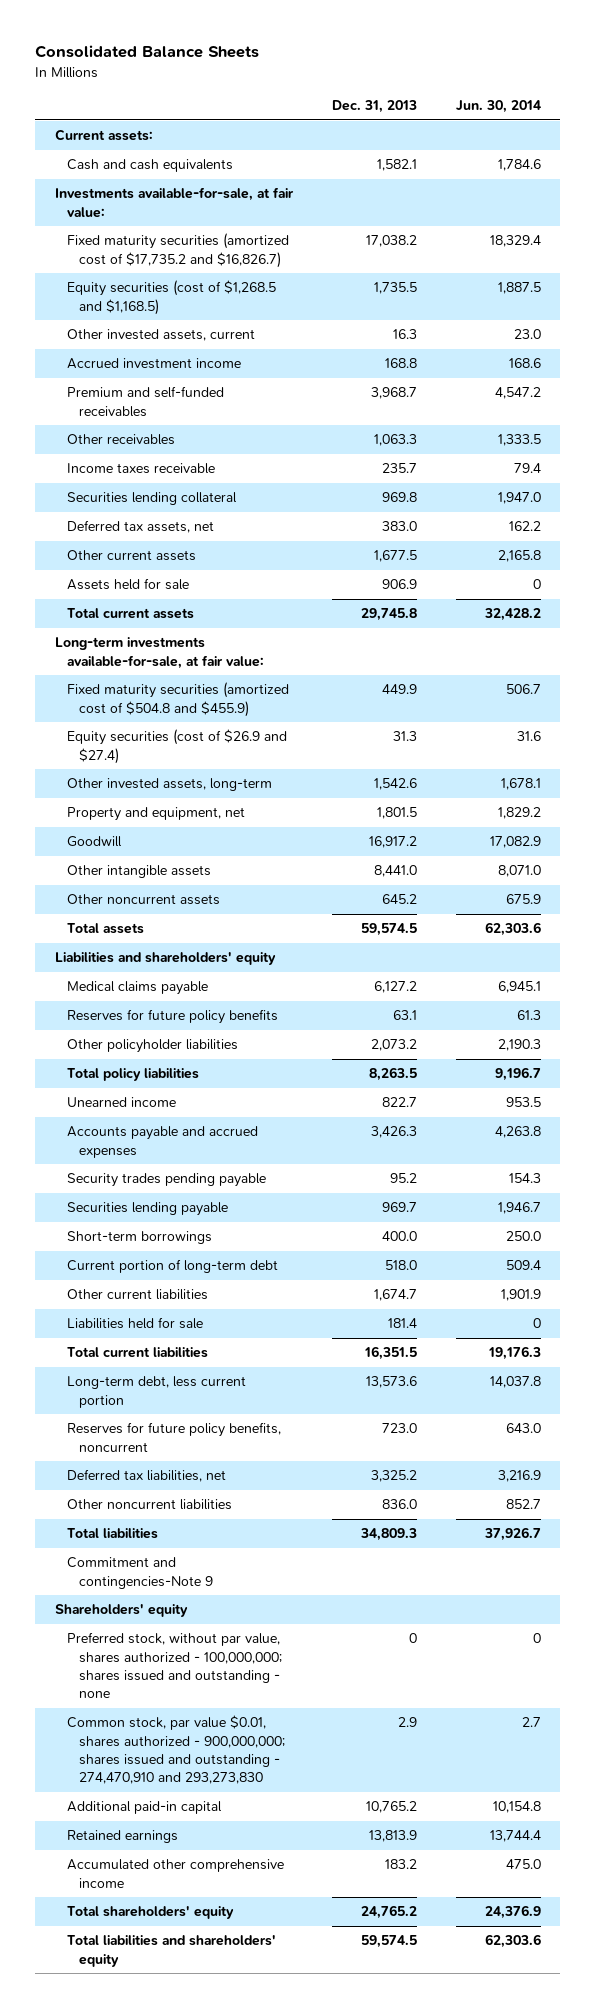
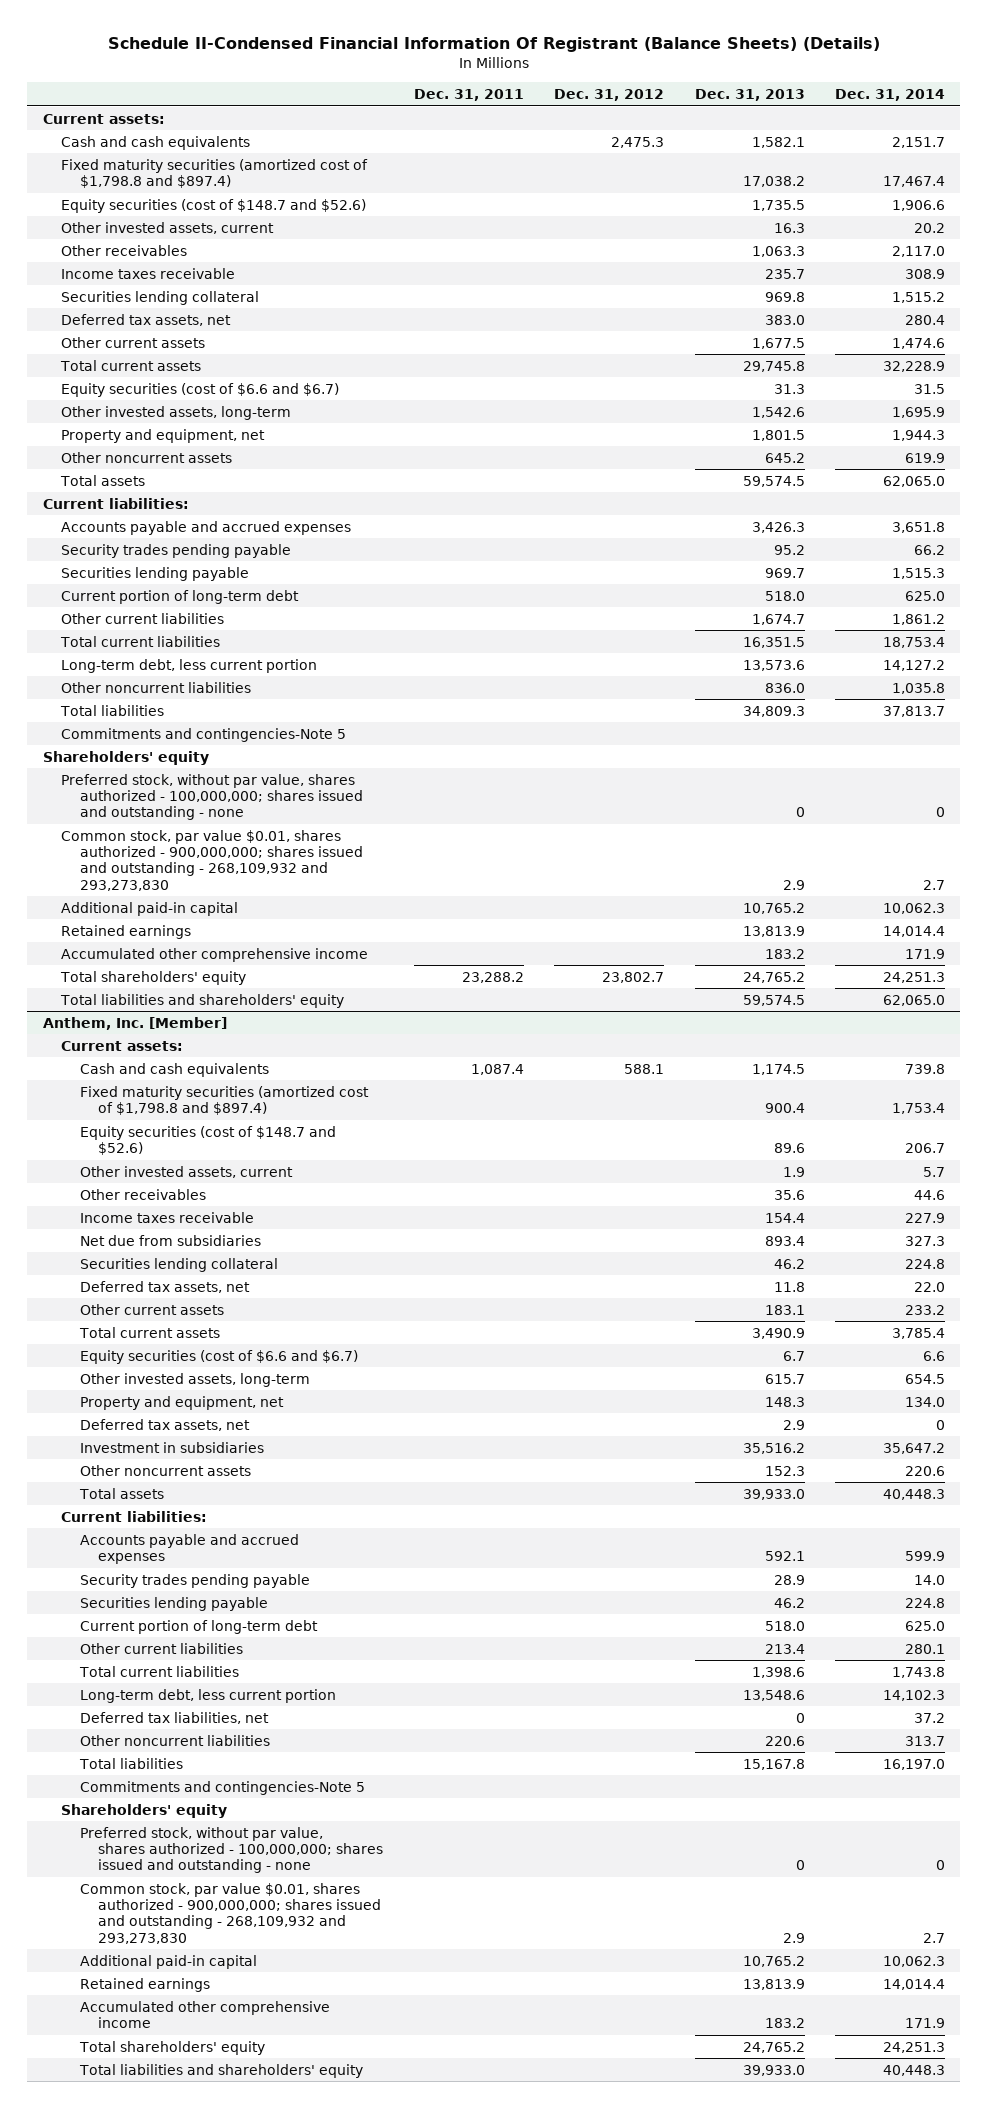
- Consolidated Balance Sheets
+ Schedule II-Condensed Financial Information Of Registrant (Balance Sheets) (Details)
- | Dec. 31, 2013 | Jun. 30, 2014
+ | Dec. 31, 2011 | Dec. 31, 2012 | Dec. 31, 2013 | Dec. 31, 2014
- Investments available-for-sale, at fair value:
- Fixed maturity securities (amortized cost of $17,735.2 and $16,826.7) | 17,038.2 | 18,329.4
- Equity securities (cost of $1,268.5 and $1,168.5) | 1,735.5 | 1,887.5
+ Fixed maturity securities (amortized cost of $1,798.8 and $897.4) | | | 17,038.2 | 17,467.4
+ Equity securities (cost of $148.7 and $52.6) | | | 1,735.5 | 1,906.6
- Accrued investment income | 168.8 | 168.6
- Premium and self-funded receivables | 3,968.7 | 4,547.2
- Assets held for sale | 906.9 | 0
- Long-term investments available-for-sale, at fair value:
- Fixed maturity securities (amortized cost of $504.8 and $455.9) | 449.9 | 506.7
- Equity securities (cost of $26.9 and $27.4) | 31.3 | 31.6
+ Equity securities (cost of $6.6 and $6.7) | | | 31.3 | 31.5
- Goodwill | 16,917.2 | 17,082.9
- Other intangible assets | 8,441.0 | 8,071.0
- Liabilities and shareholders' equity
- Medical claims payable | 6,127.2 | 6,945.1
- Reserves for future policy benefits | 63.1 | 61.3
- Other policyholder liabilities | 2,073.2 | 2,190.3
- Total policy liabilities | 8,263.5 | 9,196.7
- Unearned income | 822.7 | 953.5
+ Current liabilities:
- Short-term borrowings | 400.0 | 250.0
- Liabilities held for sale | 181.4 | 0
- Reserves for future policy benefits, noncurrent | 723.0 | 643.0
- Deferred tax liabilities, net | 3,325.2 | 3,216.9
- Commitment and contingencies-Note 9
+ Commitments and contingencies-Note 5
- Common stock, par value $0.01, shares authorized - 900,000,000; shares issued and outstanding - 274,470,910 and 293,273,830 | 2.9 | 2.7
+ Common stock, par value $0.01, shares authorized - 900,000,000; shares issued and outstanding - 268,109,932 and 293,273,830 | | | 2.9 | 2.7
+ Anthem, Inc. [Member]
+ Current assets:
+ Cash and cash equivalents | 1,087.4 | 588.1 | 1,174.5 | 739.8
+ Fixed maturity securities (amortized cost of $1,798.8 and $897.4) | | | 900.4 | 1,753.4
+ Equity securities (cost of $148.7 and $52.6) | | | 89.6 | 206.7
+ Other invested assets, current | | | 1.9 | 5.7
+ Other receivables | | | 35.6 | 44.6
+ Income taxes receivable | | | 154.4 | 227.9
+ Net due from subsidiaries | | | 893.4 | 327.3
+ Securities lending collateral | | | 46.2 | 224.8
+ Deferred tax assets, net | | | 11.8 | 22.0
+ Other current assets | | | 183.1 | 233.2
+ Total current assets | | | 3,490.9 | 3,785.4
+ Equity securities (cost of $6.6 and $6.7) | | | 6.7 | 6.6
+ Other invested assets, long-term | | | 615.7 | 654.5
+ Property and equipment, net | | | 148.3 | 134.0
+ Deferred tax assets, net | | | 2.9 | 0
+ Investment in subsidiaries | | | 35,516.2 | 35,647.2
+ Other noncurrent assets | | | 152.3 | 220.6
+ Total assets | | | 39,933.0 | 40,448.3
+ Current liabilities:
+ Accounts payable and accrued expenses | | | 592.1 | 599.9
+ Security trades pending payable | | | 28.9 | 14.0
+ Securities lending payable | | | 46.2 | 224.8
+ Current portion of long-term debt | | | 518.0 | 625.0
+ Other current liabilities | | | 213.4 | 280.1
+ Total current liabilities | | | 1,398.6 | 1,743.8
+ Long-term debt, less current portion | | | 13,548.6 | 14,102.3
+ Deferred tax liabilities, net | | | 0 | 37.2
+ Other noncurrent liabilities | | | 220.6 | 313.7
+ Total liabilities | | | 15,167.8 | 16,197.0
+ Commitments and contingencies-Note 5
+ Shareholders' equity
+ Preferred stock, without par value, shares authorized - 100,000,000; shares issued and outstanding - none | | | 0 | 0
+ Common stock, par value $0.01, shares authorized - 900,000,000; shares issued and outstanding - 268,109,932 and 293,273,830 | | | 2.9 | 2.7
+ Additional paid-in capital | | | 10,765.2 | 10,062.3
+ Retained earnings | | | 13,813.9 | 14,014.4
+ Accumulated other comprehensive income | | | 183.2 | 171.9
+ Total shareholders' equity | | | 24,765.2 | 24,251.3
+ Total liabilities and shareholders' equity | | | 39,933.0 | 40,448.3

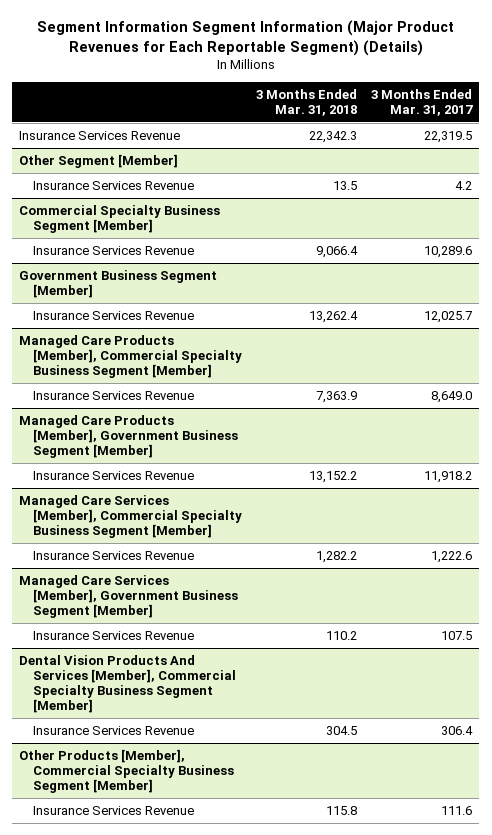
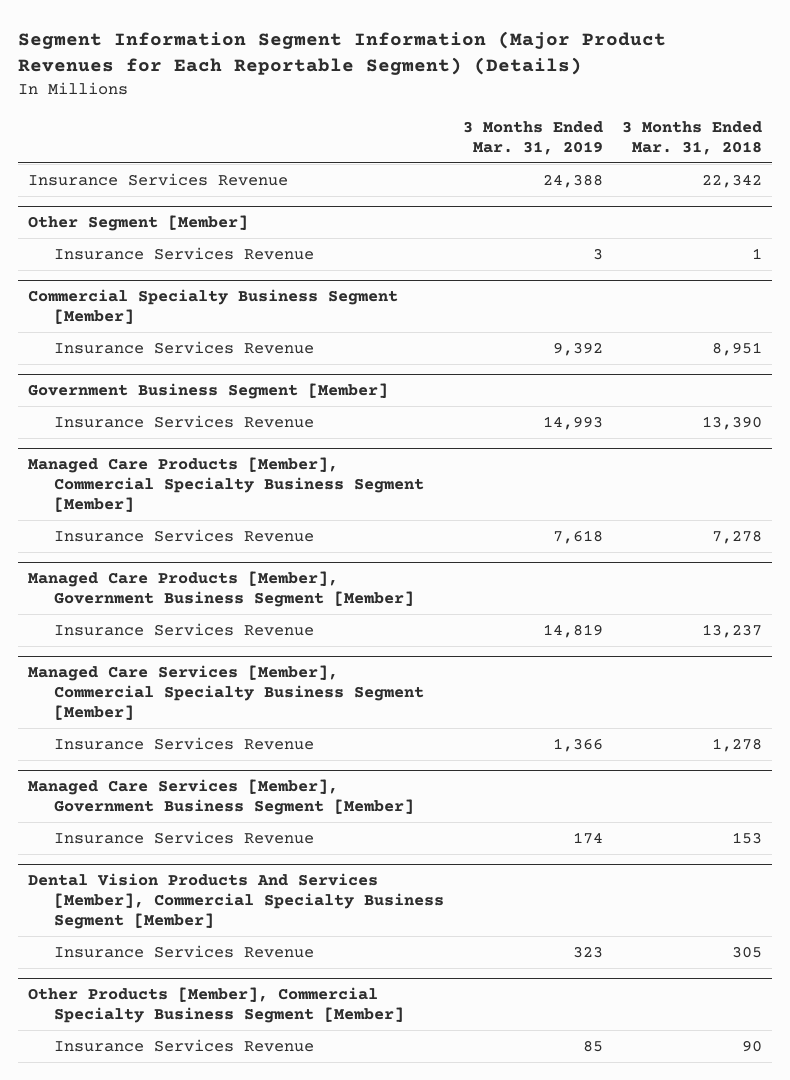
- | 3 Months Ended Mar. 31, 2018 | 3 Months Ended Mar. 31, 2017
+ | 3 Months Ended Mar. 31, 2019 | 3 Months Ended Mar. 31, 2018
- Insurance Services Revenue | 22,342.3 | 22,319.5
+ Insurance Services Revenue | 24,388 | 22,342
@ Other Segment [Member]
- Insurance Services Revenue | 13.5 | 4.2
+ Insurance Services Revenue | 3 | 1
@ Commercial Specialty Business Segment [Member]
- Insurance Services Revenue | 9,066.4 | 10,289.6
+ Insurance Services Revenue | 9,392 | 8,951
@ Government Business Segment [Member]
- Insurance Services Revenue | 13,262.4 | 12,025.7
+ Insurance Services Revenue | 14,993 | 13,390
@ Managed Care Products [Member], Commercial Specialty Business Segment [Member]
- Insurance Services Revenue | 7,363.9 | 8,649.0
+ Insurance Services Revenue | 7,618 | 7,278
@ Managed Care Products [Member], Government Business Segment [Member]
- Insurance Services Revenue | 13,152.2 | 11,918.2
+ Insurance Services Revenue | 14,819 | 13,237
@ Managed Care Services [Member], Commercial Specialty Business Segment [Member]
- Insurance Services Revenue | 1,282.2 | 1,222.6
+ Insurance Services Revenue | 1,366 | 1,278
@ Managed Care Services [Member], Government Business Segment [Member]
- Insurance Services Revenue | 110.2 | 107.5
+ Insurance Services Revenue | 174 | 153
@ Dental Vision Products And Services [Member], Commercial Specialty Business Segment [Member]
- Insurance Services Revenue | 304.5 | 306.4
+ Insurance Services Revenue | 323 | 305
@ Other Products [Member], Commercial Specialty Business Segment [Member]
- Insurance Services Revenue | 115.8 | 111.6
+ Insurance Services Revenue | 85 | 90

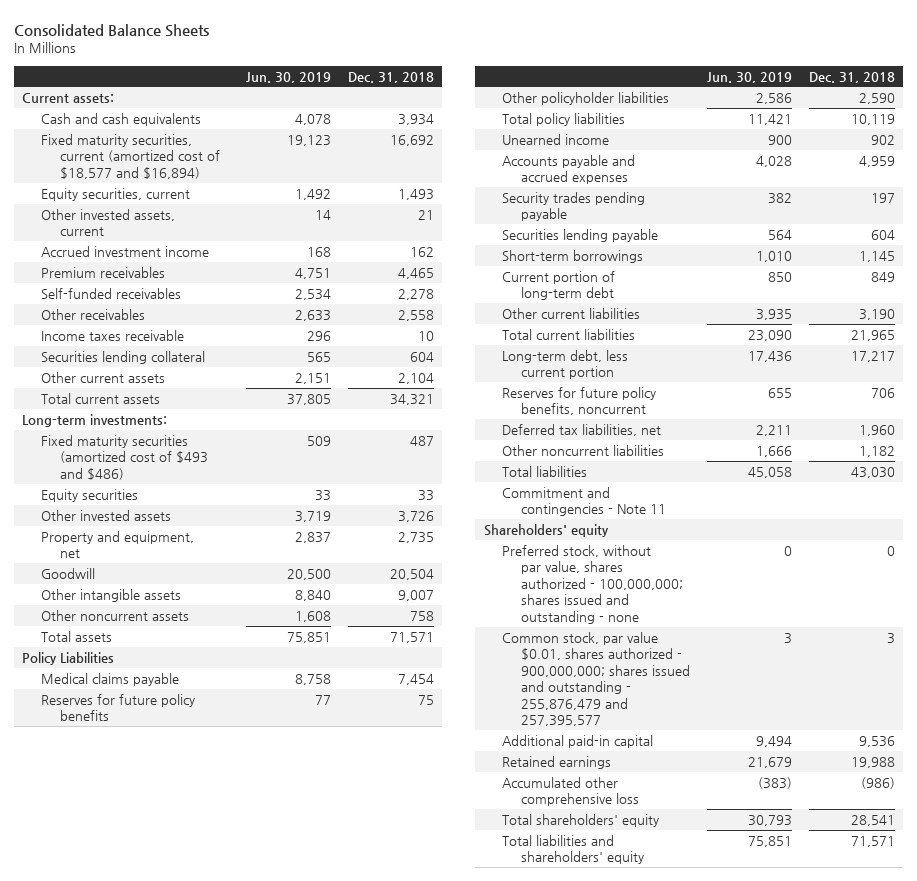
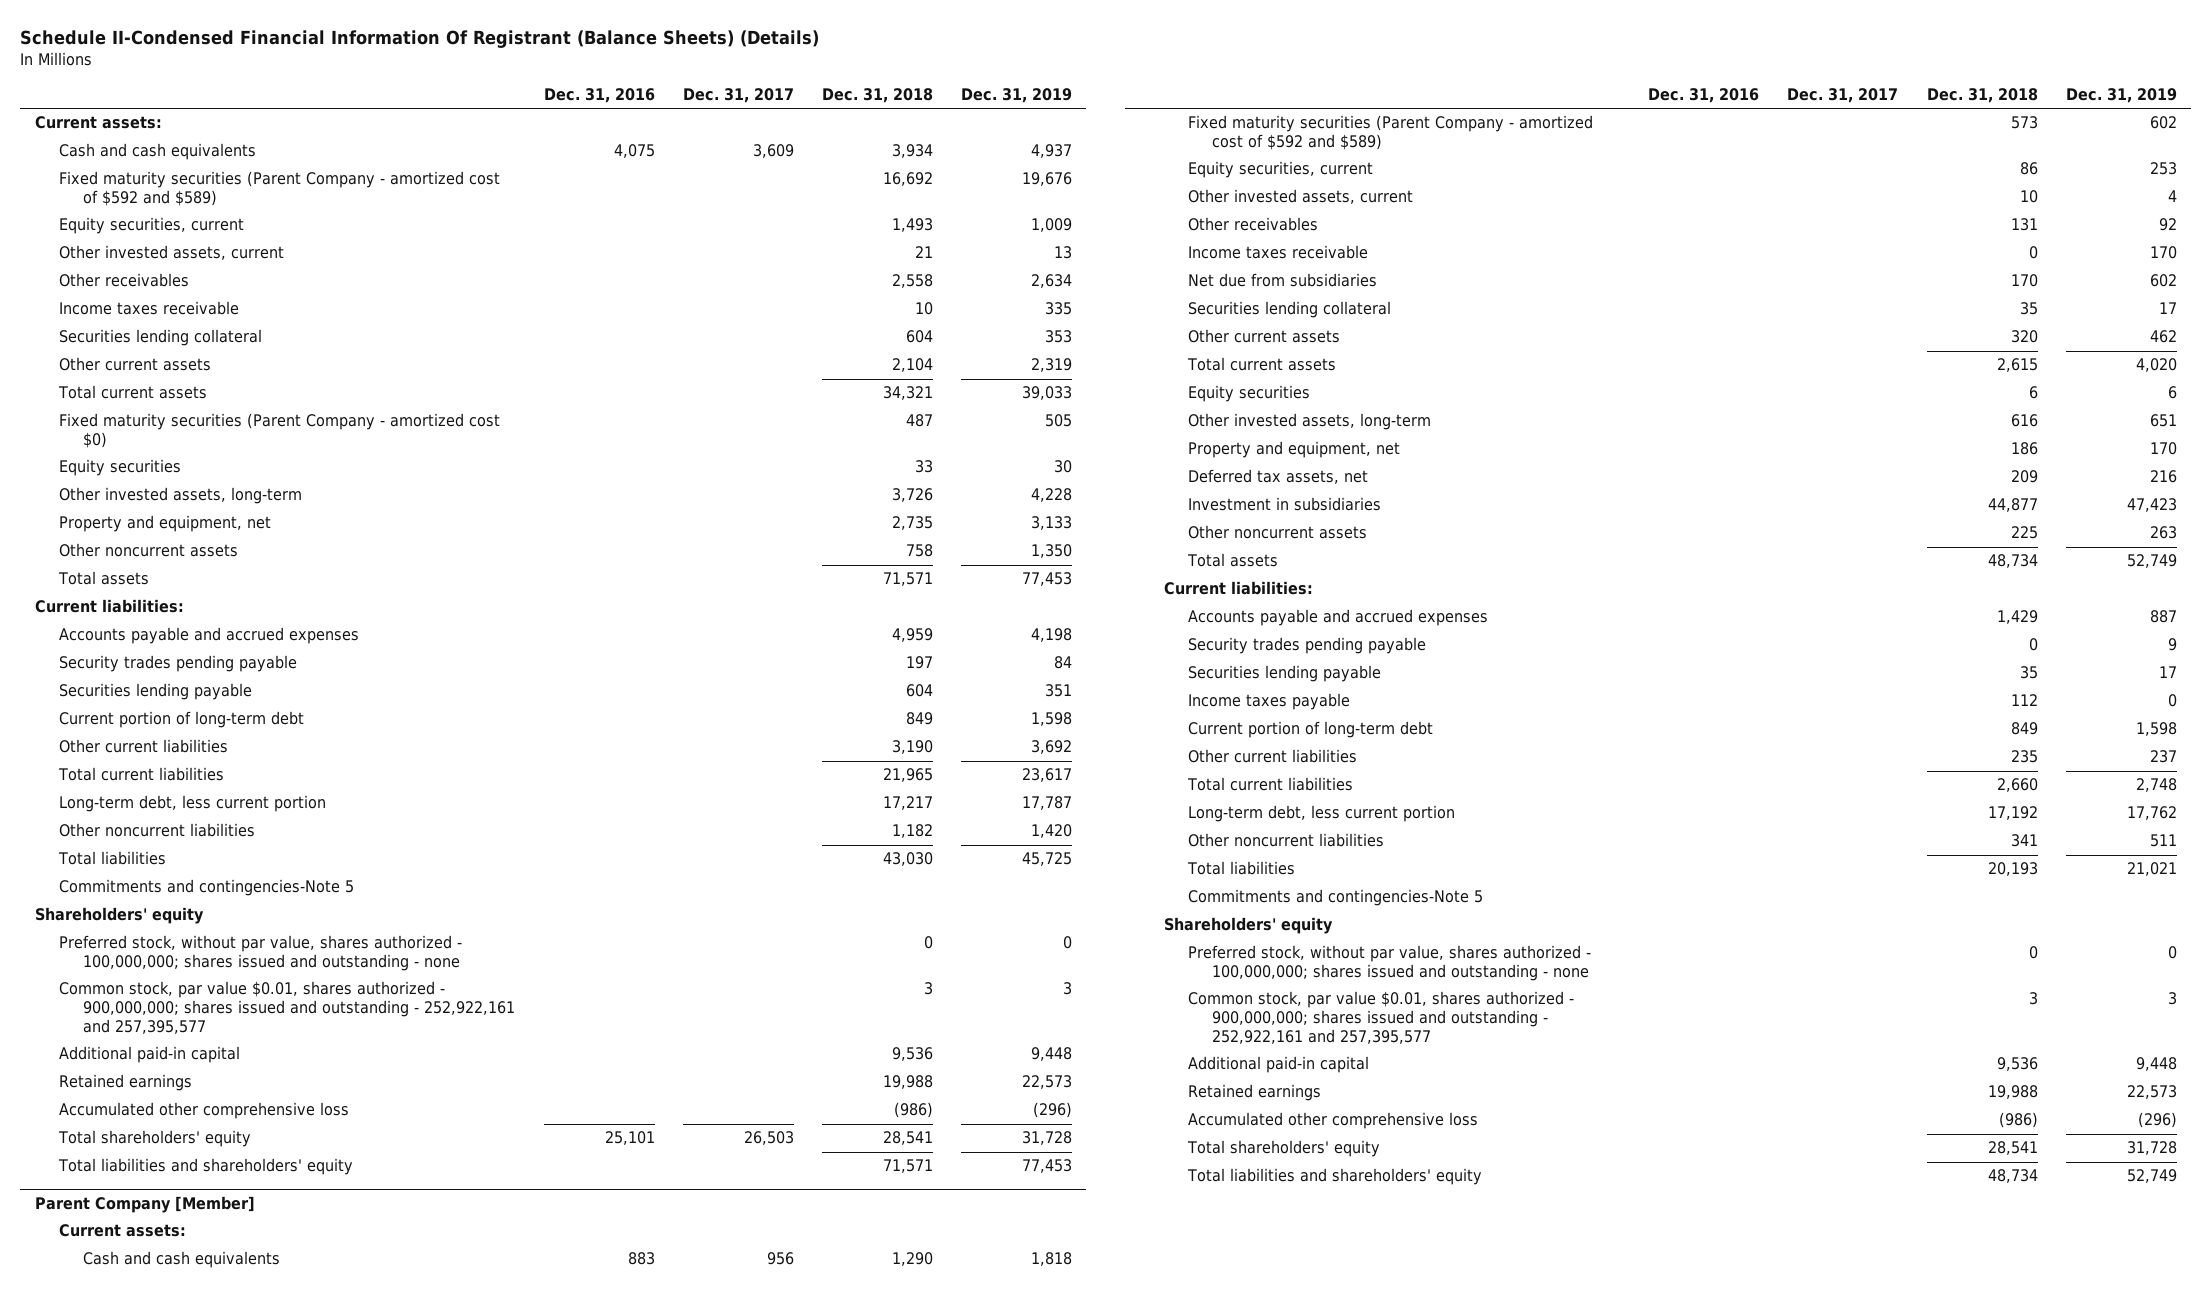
- Consolidated Balance Sheets
+ Schedule II-Condensed Financial Information Of Registrant (Balance Sheets) (Details)
- | Jun. 30, 2019 | Dec. 31, 2018
+ | Dec. 31, 2016 | Dec. 31, 2017 | Dec. 31, 2018 | Dec. 31, 2019
- Fixed maturity securities, current (amortized cost of $18,577 and $16,894) | 19,123 | 16,692
+ Fixed maturity securities (Parent Company - amortized cost of $592 and $589) | | | 16,692 | 19,676
- Accrued investment income | 168 | 162
- Premium receivables | 4,751 | 4,465
- Self-funded receivables | 2,534 | 2,278
- Long-term investments:
- Fixed maturity securities (amortized cost of $493 and $486) | 509 | 487
+ Fixed maturity securities (Parent Company - amortized cost $0) | | | 487 | 505
- Other invested assets | 3,719 | 3,726
+ Other invested assets, long-term | | | 3,726 | 4,228
- Goodwill | 20,500 | 20,504
- Other intangible assets | 8,840 | 9,007
- Policy Liabilities
- Medical claims payable | 8,758 | 7,454
- Reserves for future policy benefits | 77 | 75
- Other policyholder liabilities | 2,586 | 2,590
- Total policy liabilities | 11,421 | 10,119
- Unearned income | 900 | 902
+ Current liabilities:
- Short-term borrowings | 1,010 | 1,145
- Reserves for future policy benefits, noncurrent | 655 | 706
- Deferred tax liabilities, net | 2,211 | 1,960
- Commitment and contingencies - Note 11
+ Commitments and contingencies-Note 5
- Common stock, par value $0.01, shares authorized - 900,000,000; shares issued and outstanding - 255,876,479 and 257,395,577 | 3 | 3
+ Common stock, par value $0.01, shares authorized - 900,000,000; shares issued and outstanding - 252,922,161 and 257,395,577 | | | 3 | 3
+ Parent Company [Member]
+ Current assets:
+ Cash and cash equivalents | 883 | 956 | 1,290 | 1,818
+ Fixed maturity securities (Parent Company - amortized cost of $592 and $589) | | | 573 | 602
+ Equity securities, current | | | 86 | 253
+ Other invested assets, current | | | 10 | 4
+ Other receivables | | | 131 | 92
+ Income taxes receivable | | | 0 | 170
+ Net due from subsidiaries | | | 170 | 602
+ Securities lending collateral | | | 35 | 17
+ Other current assets | | | 320 | 462
+ Total current assets | | | 2,615 | 4,020
+ Equity securities | | | 6 | 6
+ Other invested assets, long-term | | | 616 | 651
+ Property and equipment, net | | | 186 | 170
+ Deferred tax assets, net | | | 209 | 216
+ Investment in subsidiaries | | | 44,877 | 47,423
+ Other noncurrent assets | | | 225 | 263
+ Total assets | | | 48,734 | 52,749
+ Current liabilities:
+ Accounts payable and accrued expenses | | | 1,429 | 887
+ Security trades pending payable | | | 0 | 9
+ Securities lending payable | | | 35 | 17
+ Income taxes payable | | | 112 | 0
+ Current portion of long-term debt | | | 849 | 1,598
+ Other current liabilities | | | 235 | 237
+ Total current liabilities | | | 2,660 | 2,748
+ Long-term debt, less current portion | | | 17,192 | 17,762
+ Other noncurrent liabilities | | | 341 | 511
+ Total liabilities | | | 20,193 | 21,021
+ Commitments and contingencies-Note 5
+ Shareholders' equity
+ Preferred stock, without par value, shares authorized - 100,000,000; shares issued and outstanding - none | | | 0 | 0
+ Common stock, par value $0.01, shares authorized - 900,000,000; shares issued and outstanding - 252,922,161 and 257,395,577 | | | 3 | 3
+ Additional paid-in capital | | | 9,536 | 9,448
+ Retained earnings | | | 19,988 | 22,573
+ Accumulated other comprehensive loss | | | (986) | (296)
+ Total shareholders' equity | | | 28,541 | 31,728
+ Total liabilities and shareholders' equity | | | 48,734 | 52,749

